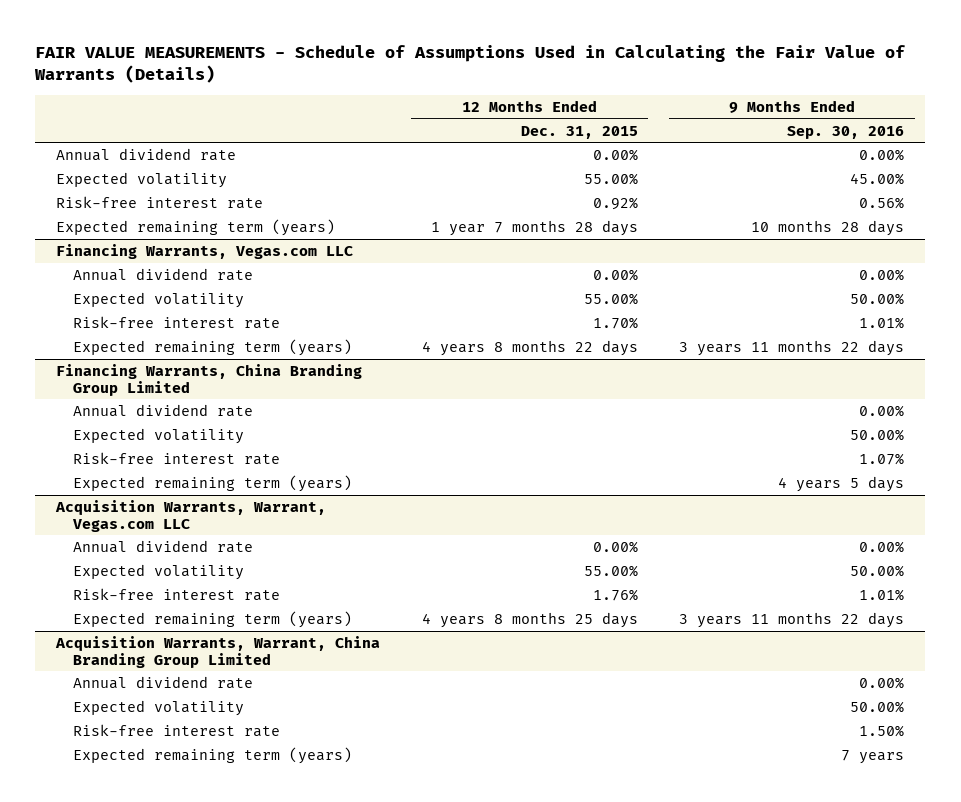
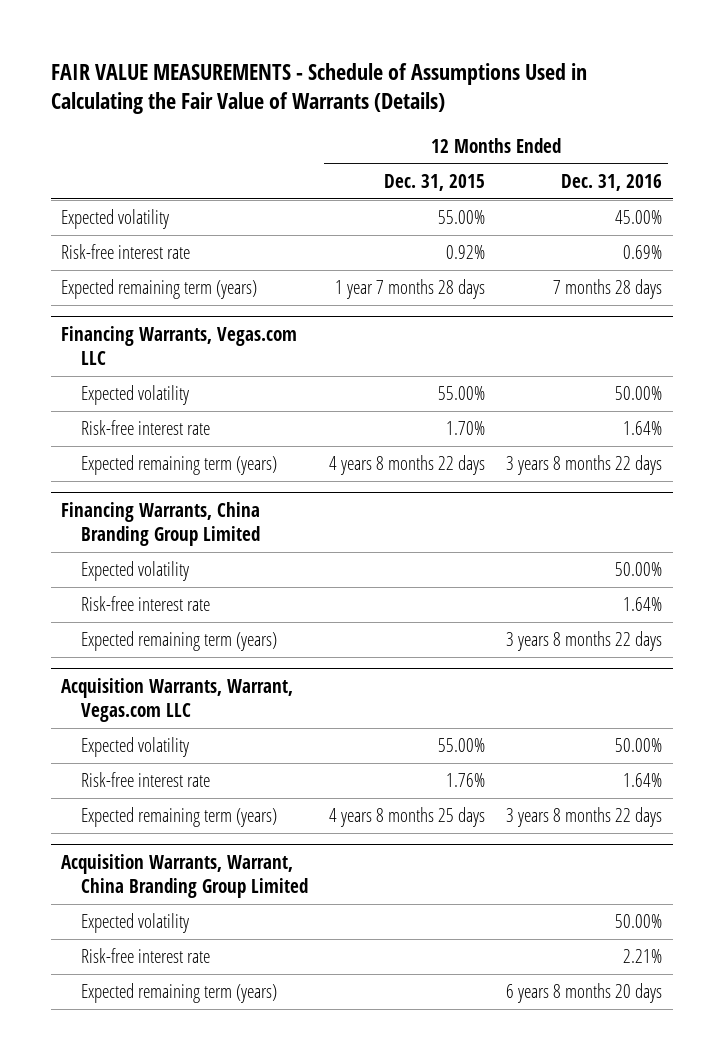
- | 12 Months Ended Dec. 31, 2015 | 9 Months Ended Sep. 30, 2016
+ | 12 Months Ended Dec. 31, 2015 | 12 Months Ended Dec. 31, 2016
- Annual dividend rate | 0.00% | 0.00%
@ Financing Warrants, Vegas.com LLC
- Annual dividend rate | 0.00% | 0.00%
@ Financing Warrants, China Branding Group Limited
- Annual dividend rate | | 0.00%
@ Acquisition Warrants, Warrant, Vegas.com LLC
- Annual dividend rate | 0.00% | 0.00%
@ Acquisition Warrants, Warrant, China Branding Group Limited
- Annual dividend rate | | 0.00%

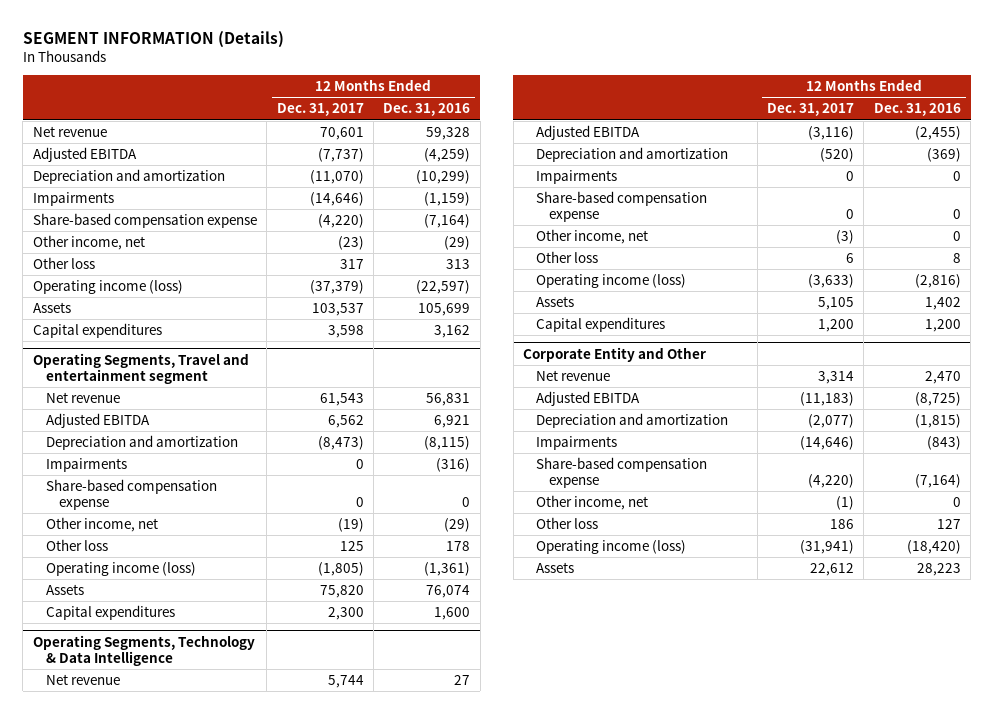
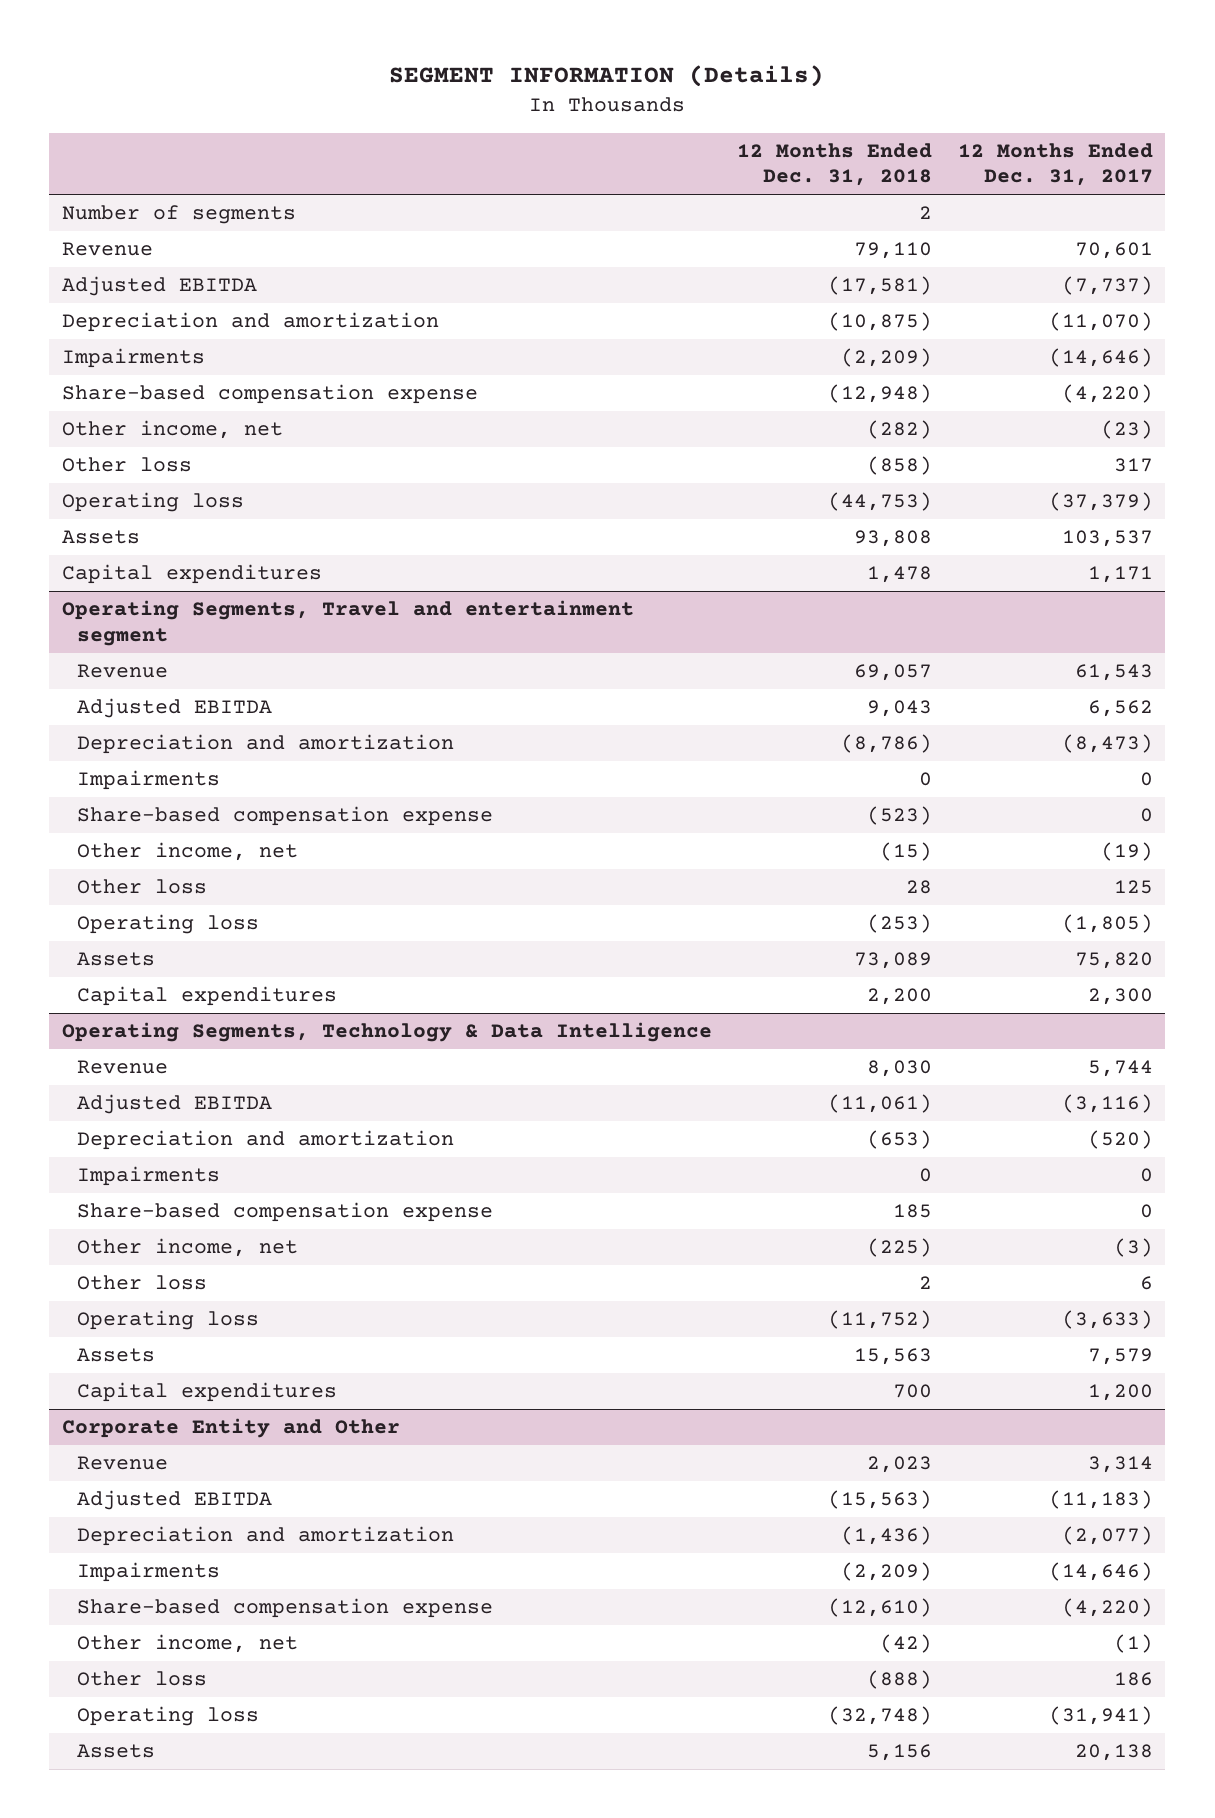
- | 12 Months Ended Dec. 31, 2017 | 12 Months Ended Dec. 31, 2016
+ | 12 Months Ended Dec. 31, 2018 | 12 Months Ended Dec. 31, 2017
- Net revenue | 70,601 | 59,328
+ Number of segments | 2 |
+ Revenue | 79,110 | 70,601
- Operating income (loss) | (37,379) | (22,597)
+ Operating loss | (44,753) | (37,379)
- Capital expenditures | 3,598 | 3,162
+ Capital expenditures | 1,478 | 1,171
@ Operating Segments, Travel and entertainment segment
- Net revenue | 61,543 | 56,831
+ Revenue | 69,057 | 61,543
- Operating income (loss) | (1,805) | (1,361)
+ Operating loss | (253) | (1,805)
@ Operating Segments, Technology & Data Intelligence
- Net revenue | 5,744 | 27
+ Revenue | 8,030 | 5,744
- Operating income (loss) | (3,633) | (2,816)
- Assets | 5,105 | 1,402
+ Operating loss | (11,752) | (3,633)
+ Assets | 15,563 | 7,579
@ Corporate Entity and Other
- Net revenue | 3,314 | 2,470
+ Revenue | 2,023 | 3,314
- Operating income (loss) | (31,941) | (18,420)
- Assets | 22,612 | 28,223
+ Operating loss | (32,748) | (31,941)
+ Assets | 5,156 | 20,138

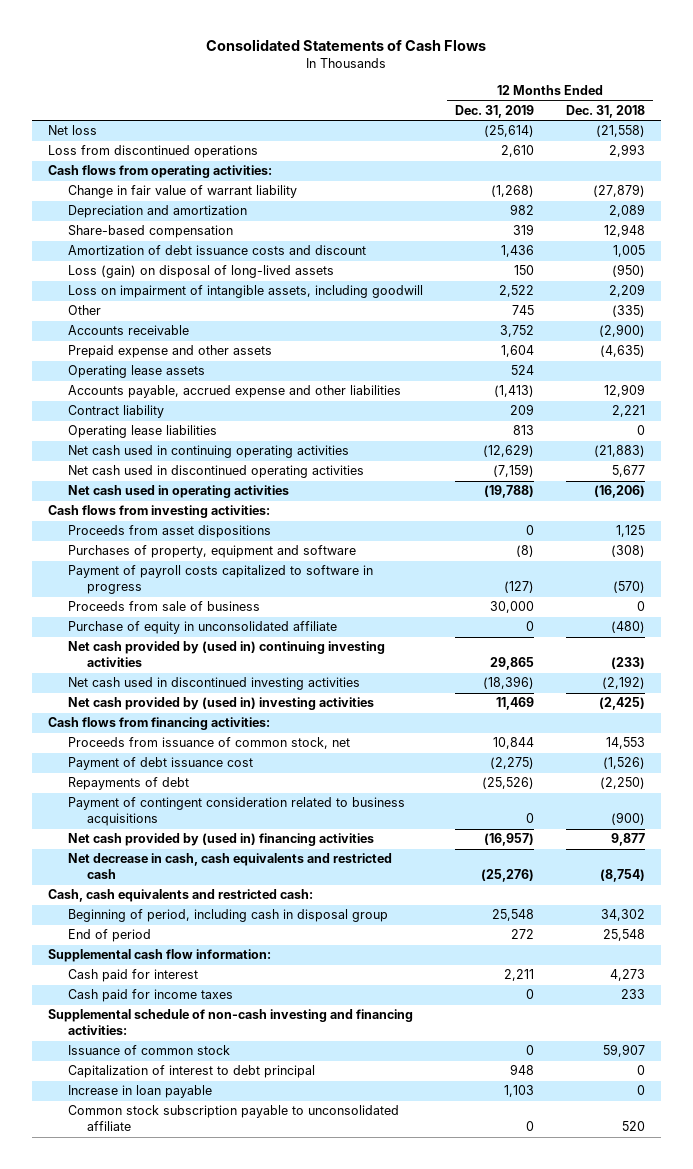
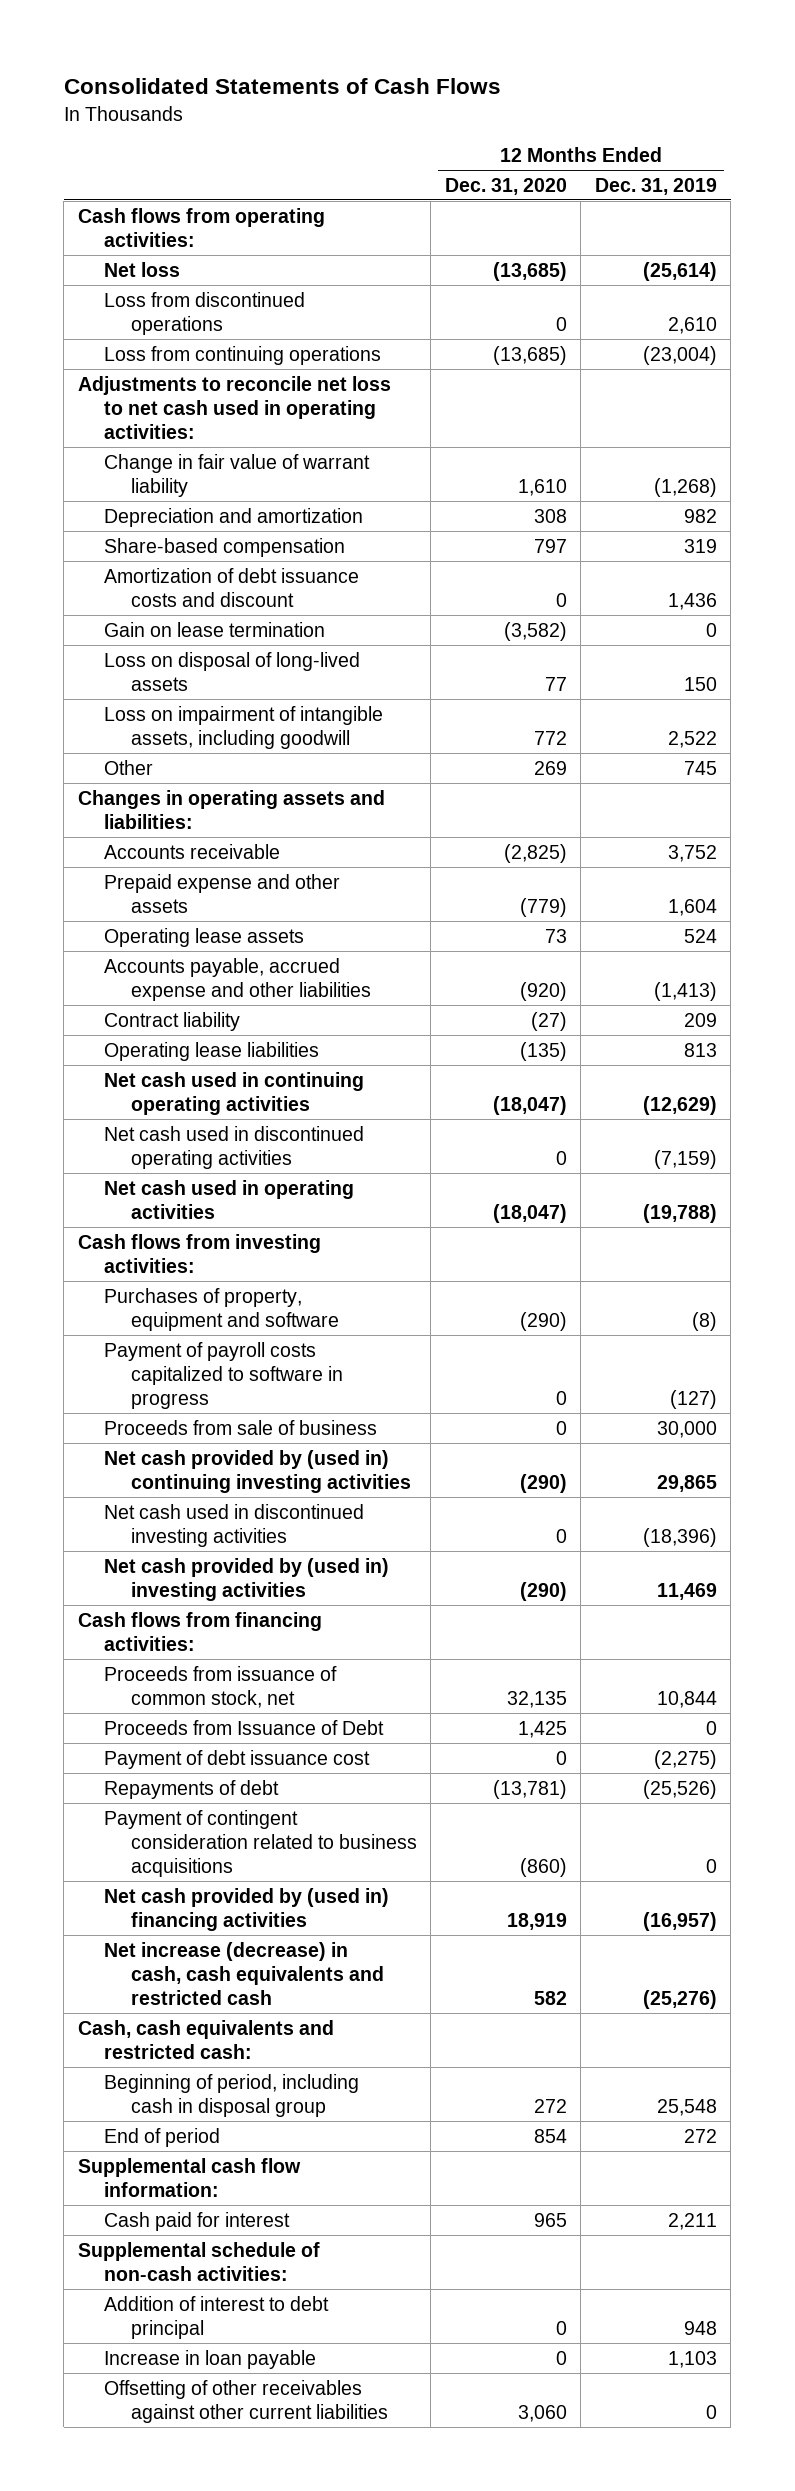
- | 12 Months Ended Dec. 31, 2019 | 12 Months Ended Dec. 31, 2018
+ | 12 Months Ended Dec. 31, 2020 | 12 Months Ended Dec. 31, 2019
moved up: Cash flows from operating activities:
+ Loss from continuing operations | (13,685) | (23,004)
+ Adjustments to reconcile net loss to net cash used in operating activities:
- Loss (gain) on disposal of long-lived assets | 150 | (950)
+ Gain on lease termination | (3,582) | 0
+ Loss on disposal of long-lived assets | 77 | 150
+ Changes in operating assets and liabilities:
- Proceeds from asset dispositions | 0 | 1,125
- Purchase of equity in unconsolidated affiliate | 0 | (480)
+ Proceeds from Issuance of Debt | 1,425 | 0
- Net decrease in cash, cash equivalents and restricted cash | (25,276) | (8,754)
+ Net increase (decrease) in cash, cash equivalents and restricted cash | 582 | (25,276)
- Cash paid for income taxes | 0 | 233
- Supplemental schedule of non-cash investing and financing activities:
- Issuance of common stock | 0 | 59,907
- Capitalization of interest to debt principal | 948 | 0
+ Supplemental schedule of non-cash activities:
+ Addition of interest to debt principal | 0 | 948
- Common stock subscription payable to unconsolidated affiliate | 0 | 520
+ Offsetting of other receivables against other current liabilities | 3,060 | 0

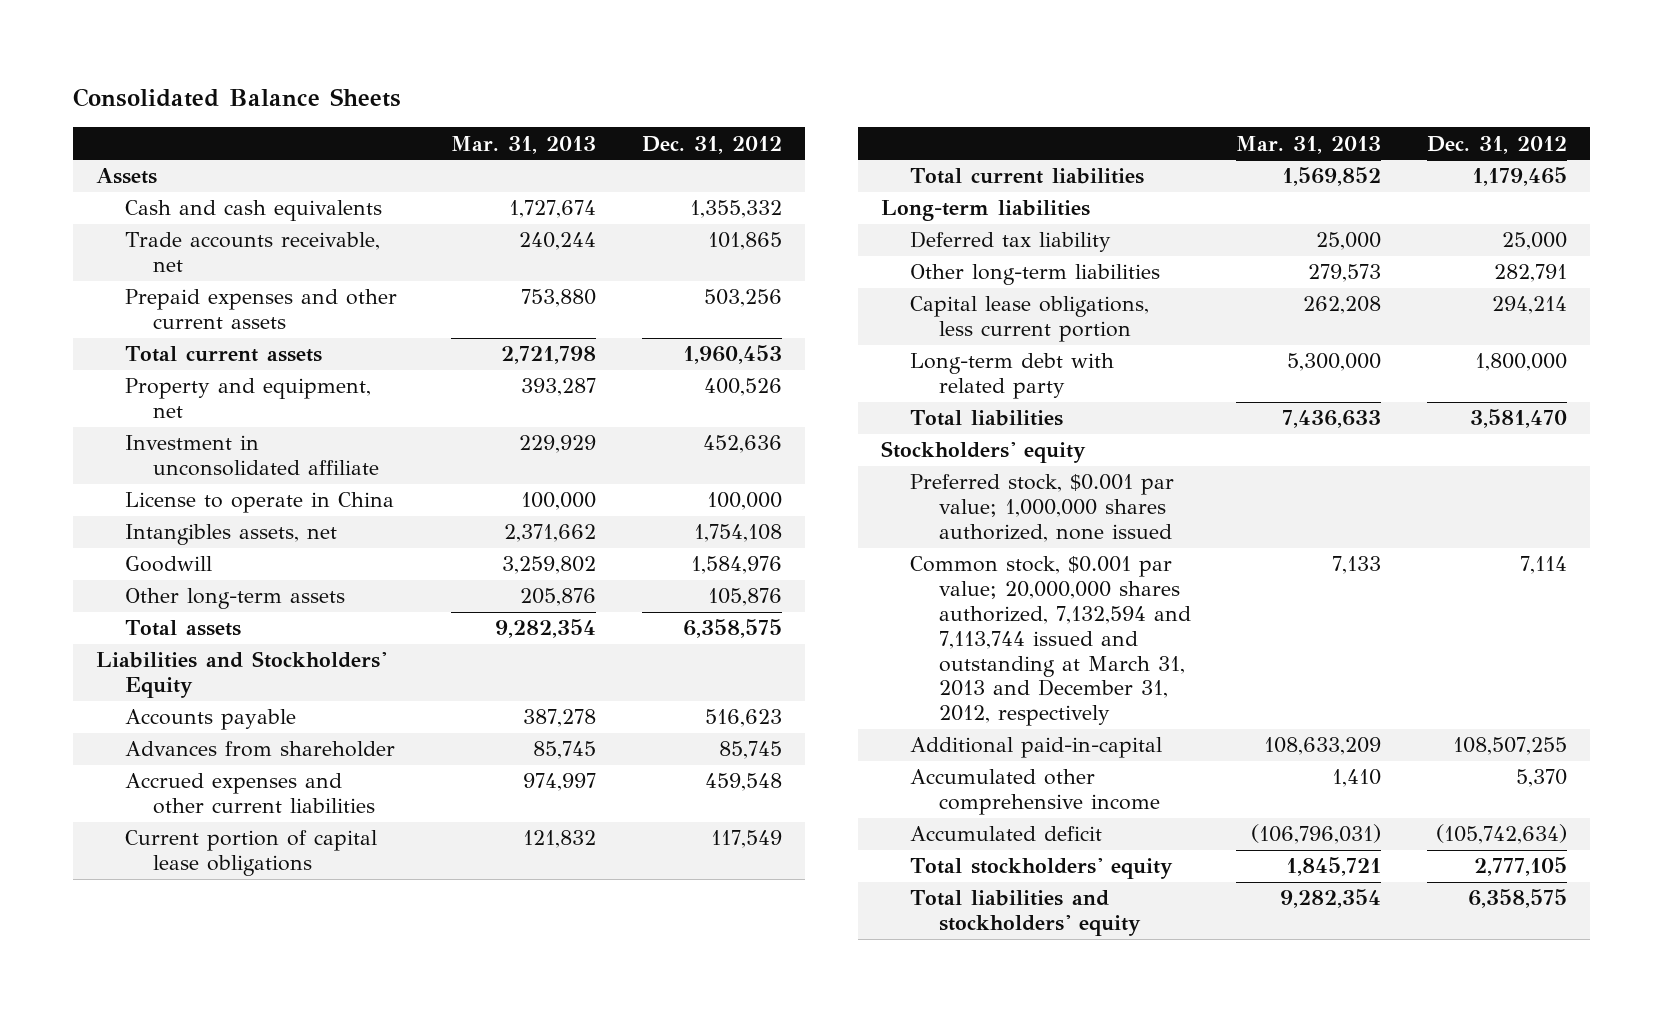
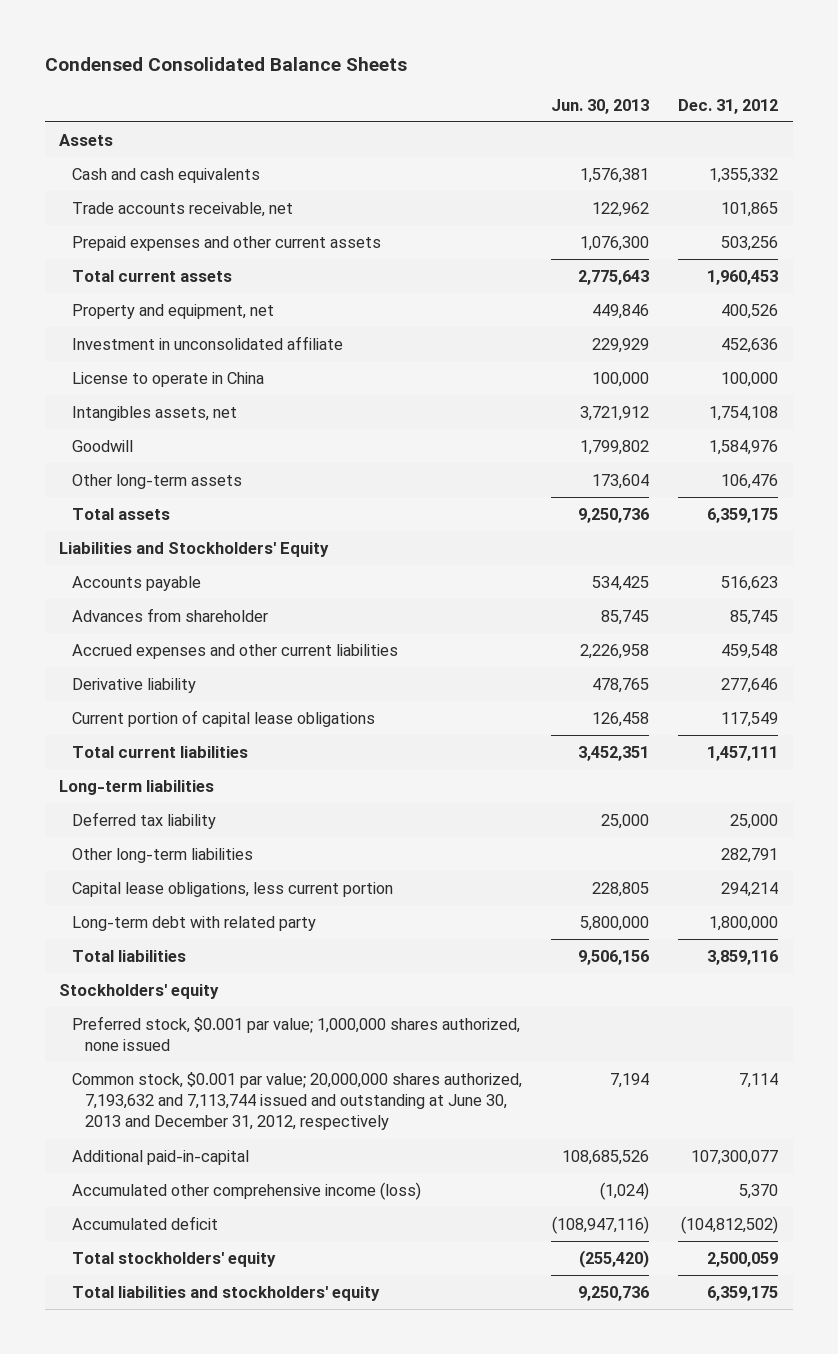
- Consolidated Balance Sheets
+ Condensed Consolidated Balance Sheets
- | Mar. 31, 2013 | Dec. 31, 2012
+ | Jun. 30, 2013 | Dec. 31, 2012
- Other long-term assets | 205,876 | 105,876
- Total assets | 9,282,354 | 6,358,575
+ Other long-term assets | 173,604 | 106,476
+ Total assets | 9,250,736 | 6,359,175
+ Derivative liability | 478,765 | 277,646
- Total current liabilities | 1,569,852 | 1,179,465
+ Total current liabilities | 3,452,351 | 1,457,111
- Total liabilities | 7,436,633 | 3,581,470
+ Total liabilities | 9,506,156 | 3,859,116
- Common stock, $0.001 par value; 20,000,000 shares authorized, 7,132,594 and 7,113,744 issued and outstanding at March 31, 2013 and December 31, 2012, respectively | 7,133 | 7,114
- Additional paid-in-capital | 108,633,209 | 108,507,255
- Accumulated other comprehensive income | 1,410 | 5,370
- Accumulated deficit | (106,796,031) | (105,742,634)
- Total stockholders' equity | 1,845,721 | 2,777,105
- Total liabilities and stockholders' equity | 9,282,354 | 6,358,575
+ Common stock, $0.001 par value; 20,000,000 shares authorized, 7,193,632 and 7,113,744 issued and outstanding at June 30, 2013 and December 31, 2012, respectively | 7,194 | 7,114
+ Additional paid-in-capital | 108,685,526 | 107,300,077
+ Accumulated other comprehensive income (loss) | (1,024) | 5,370
+ Accumulated deficit | (108,947,116) | (104,812,502)
+ Total stockholders' equity | (255,420) | 2,500,059
+ Total liabilities and stockholders' equity | 9,250,736 | 6,359,175

